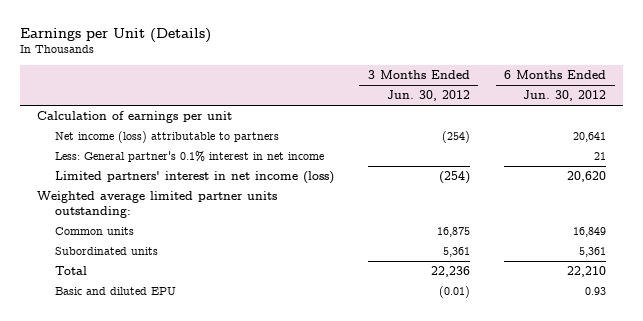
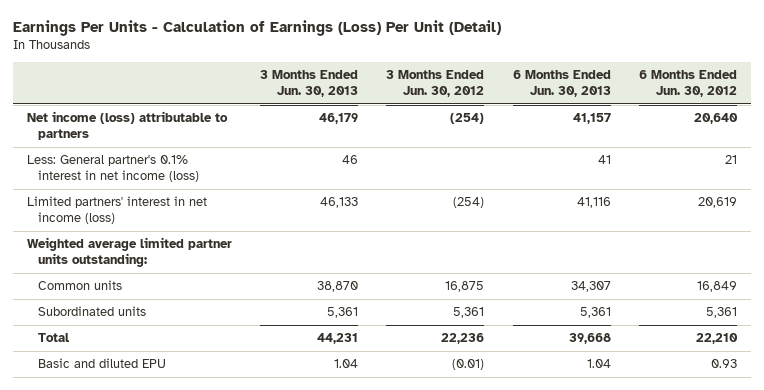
- Earnings per Unit (Details)
+ Earnings Per Units - Calculation of Earnings (Loss) Per Unit (Detail)
- | 3 Months Ended Jun. 30, 2012 | 6 Months Ended Jun. 30, 2012
+ | 3 Months Ended Jun. 30, 2013 | 3 Months Ended Jun. 30, 2012 | 6 Months Ended Jun. 30, 2013 | 6 Months Ended Jun. 30, 2012
- Calculation of earnings per unit
- Net income (loss) attributable to partners | (254) | 20,641
- Less: General partner's 0.1% interest in net income | | 21
- Limited partners' interest in net income (loss) | (254) | 20,620
+ Net income (loss) attributable to partners | 46,179 | (254) | 41,157 | 20,640
+ Less: General partner's 0.1% interest in net income (loss) | 46 | | 41 | 21
+ Limited partners' interest in net income (loss) | 46,133 | (254) | 41,116 | 20,619

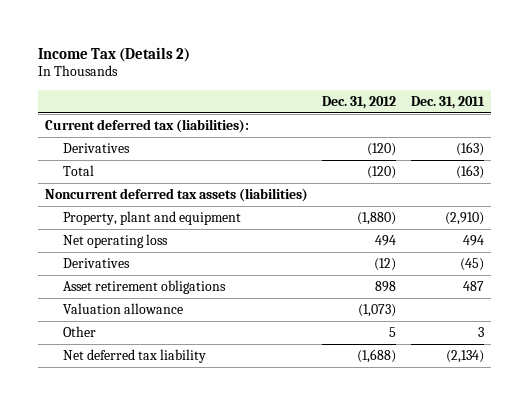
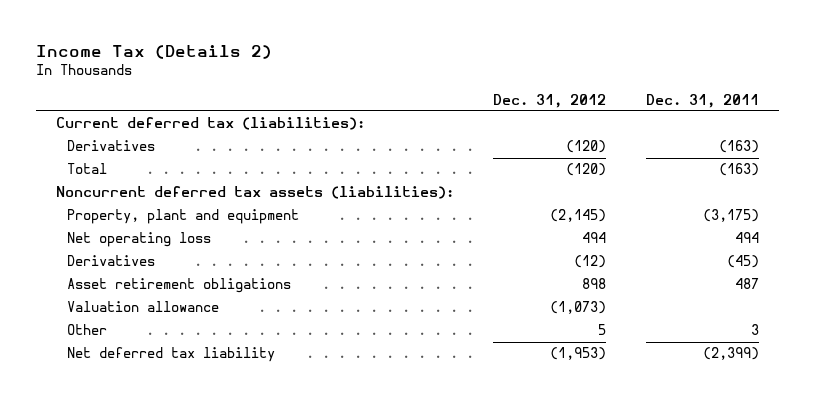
- Noncurrent deferred tax assets (liabilities)
- Property, plant and equipment | (1,880) | (2,910)
+ Noncurrent deferred tax assets (liabilities):
+ Property, plant and equipment | (2,145) | (3,175)
- Net deferred tax liability | (1,688) | (2,134)
+ Net deferred tax liability | (1,953) | (2,399)

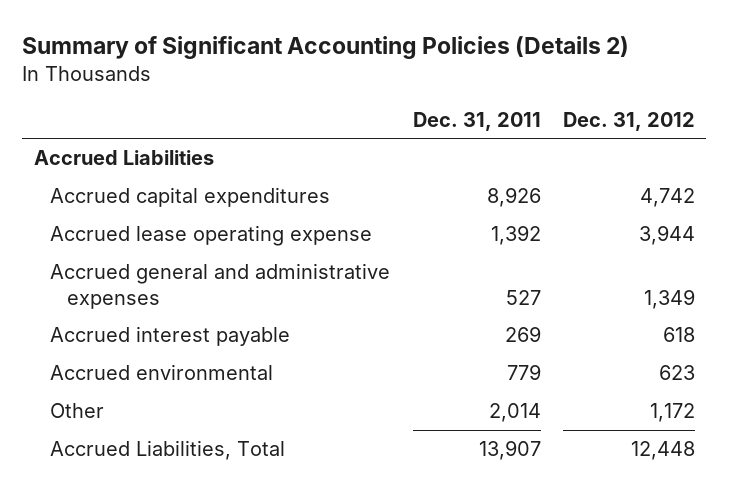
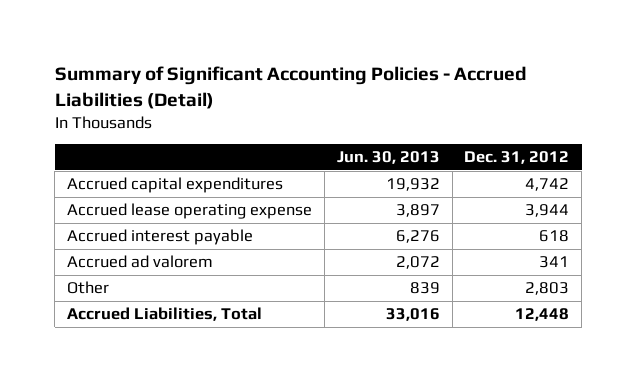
- Summary of Significant Accounting Policies (Details 2)
+ Summary of Significant Accounting Policies - Accrued Liabilities (Detail)
- | Dec. 31, 2011 | Dec. 31, 2012
+ | Jun. 30, 2013 | Dec. 31, 2012
- Accrued Liabilities
- Accrued general and administrative expenses | 527 | 1,349
- Accrued environmental | 779 | 623
- Other | 2,014 | 1,172
+ Accrued ad valorem | 2,072 | 341
+ Other | 839 | 2,803

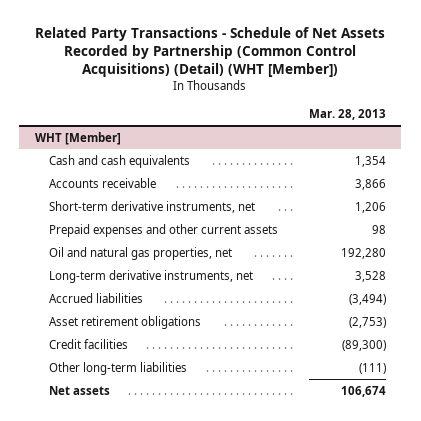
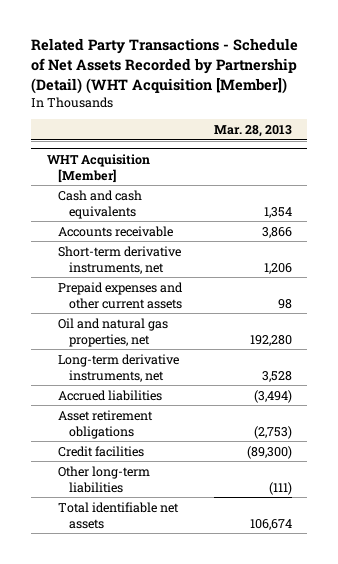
- Related Party Transactions - Schedule of Net Assets Recorded by Partnership (Common Control Acquisitions) (Detail) (WHT [Member])
+ Related Party Transactions - Schedule of Net Assets Recorded by Partnership (Detail) (WHT Acquisition [Member])
- WHT [Member]
+ WHT Acquisition [Member]
- Net assets | 106,674
+ Total identifiable net assets | 106,674

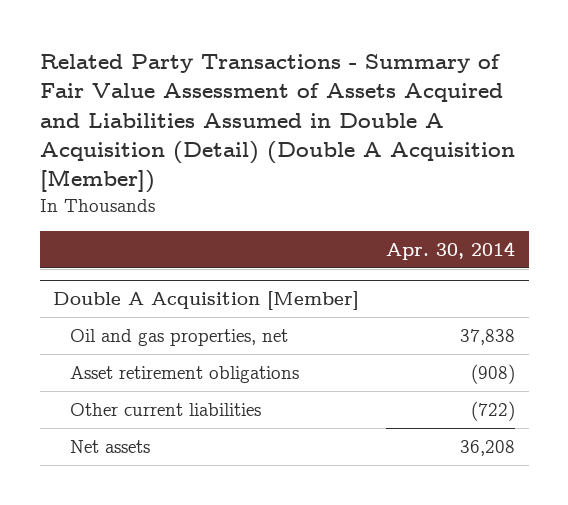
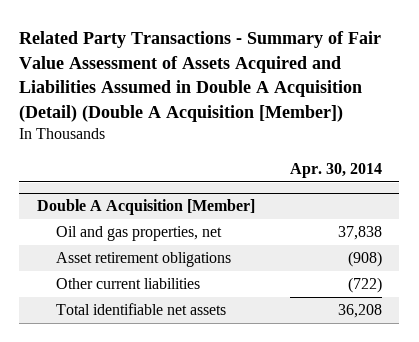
@ Double A Acquisition [Member]
- Net assets | 36,208
+ Total identifiable net assets | 36,208

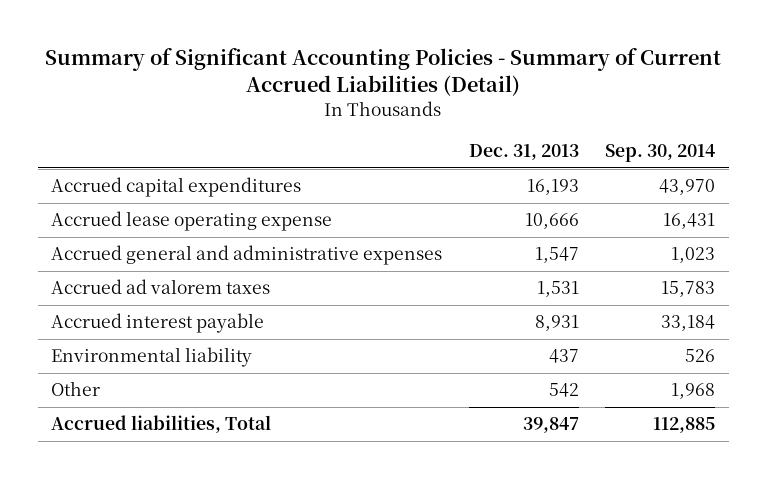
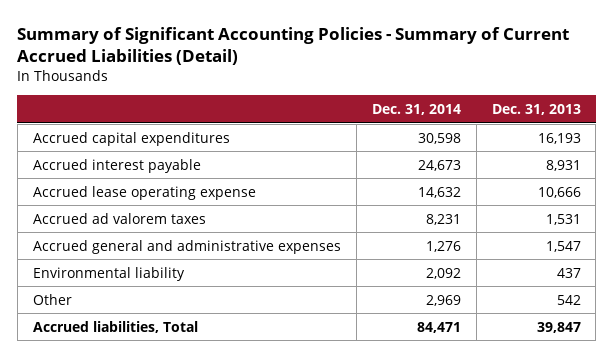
- | Dec. 31, 2013 | Sep. 30, 2014
+ | Dec. 31, 2014 | Dec. 31, 2013
moved up: Accrued interest payable | 24,673 | 8,931
moved down: Accrued general and administrative expenses | 1,276 | 1,547

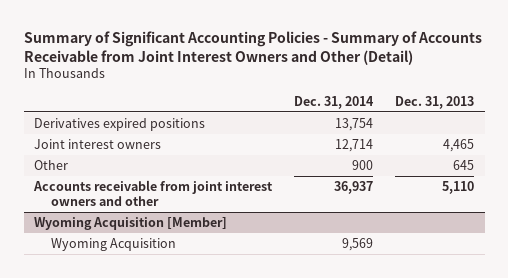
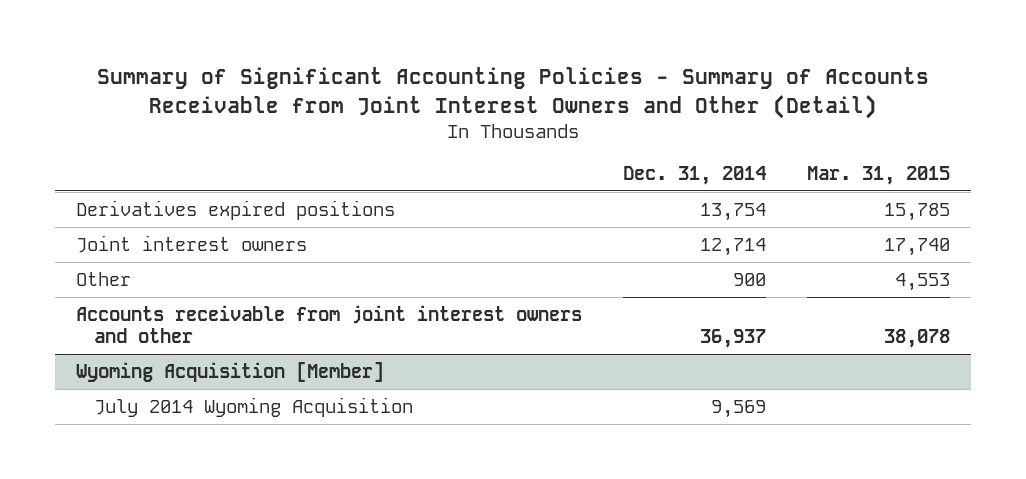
- | Dec. 31, 2014 | Dec. 31, 2013
+ | Dec. 31, 2014 | Mar. 31, 2015
@ Wyoming Acquisition [Member]
- Wyoming Acquisition | 9,569 |
+ July 2014 Wyoming Acquisition | 9,569 |

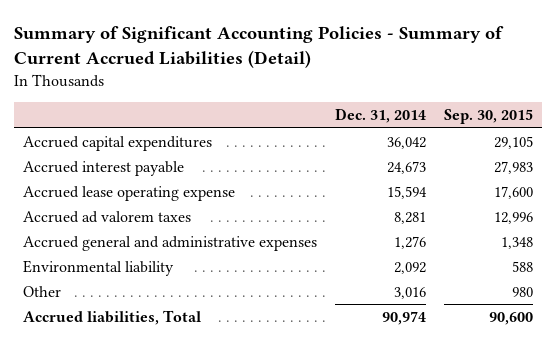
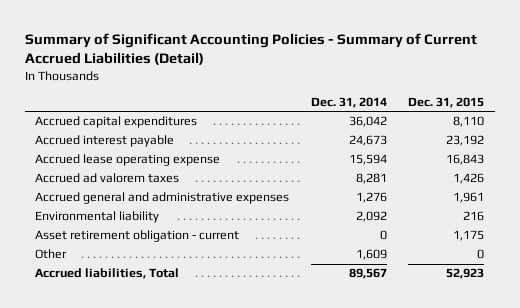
- | Dec. 31, 2014 | Sep. 30, 2015
+ | Dec. 31, 2014 | Dec. 31, 2015
- Other | 3,016 | 980
- Accrued liabilities, Total | 90,974 | 90,600
+ Asset retirement obligation - current | 0 | 1,175
+ Other | 1,609 | 0
+ Accrued liabilities, Total | 89,567 | 52,923

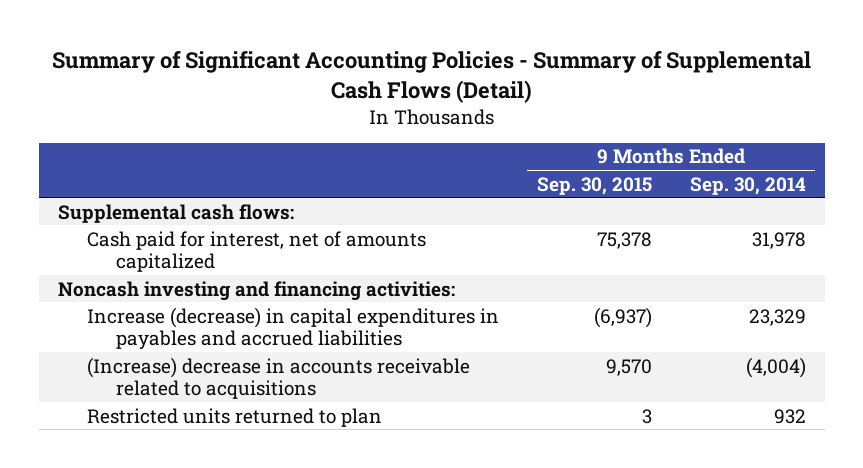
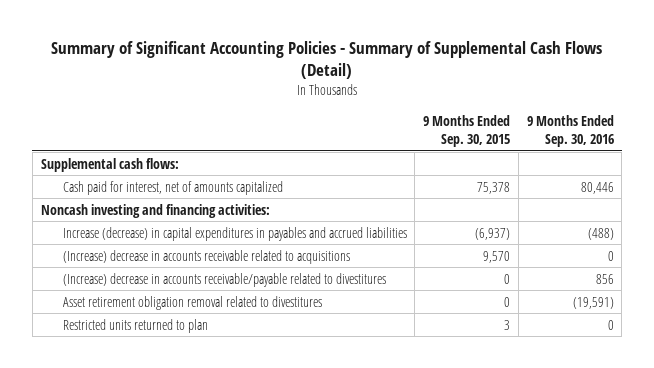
- | 9 Months Ended Sep. 30, 2015 | 9 Months Ended Sep. 30, 2014
+ | 9 Months Ended Sep. 30, 2015 | 9 Months Ended Sep. 30, 2016
+ (Increase) decrease in accounts receivable/payable related to divestitures | 0 | 856
+ Asset retirement obligation removal related to divestitures | 0 | (19,591)

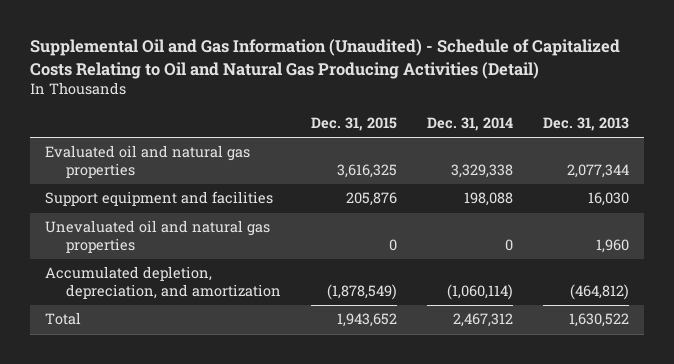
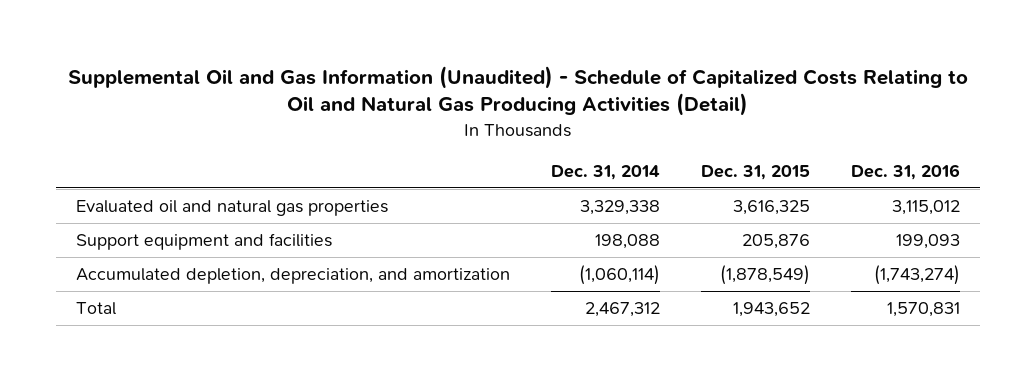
- | Dec. 31, 2015 | Dec. 31, 2014 | Dec. 31, 2013
+ | Dec. 31, 2014 | Dec. 31, 2015 | Dec. 31, 2016
- Unevaluated oil and natural gas properties | 0 | 0 | 1,960

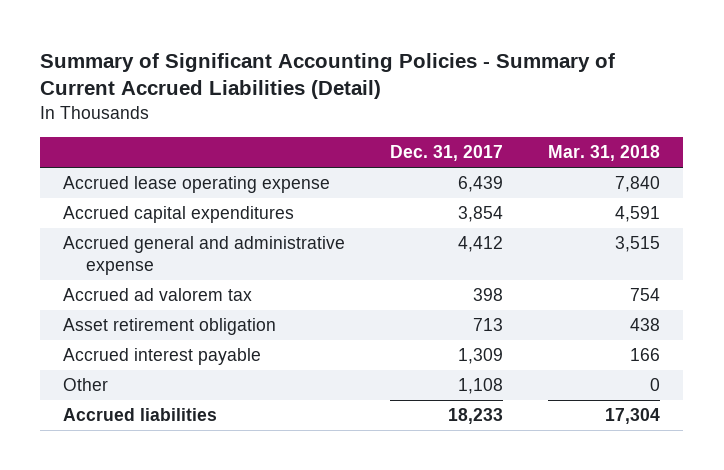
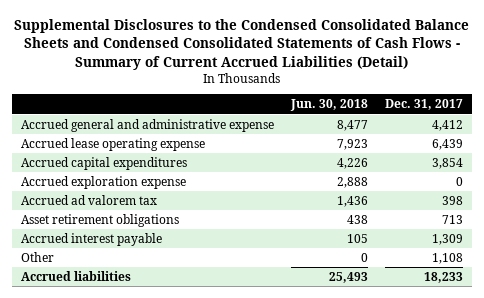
- Summary of Significant Accounting Policies - Summary of Current Accrued Liabilities (Detail)
+ Supplemental Disclosures to the Condensed Consolidated Balance Sheets and Condensed Consolidated Statements of Cash Flows - Summary of Current Accrued Liabilities (Detail)
- | Dec. 31, 2017 | Mar. 31, 2018
+ | Jun. 30, 2018 | Dec. 31, 2017
moved up: Accrued general and administrative expense | 8,477 | 4,412
+ Accrued exploration expense | 2,888 | 0
- Asset retirement obligation | 713 | 438
+ Asset retirement obligations | 438 | 713

